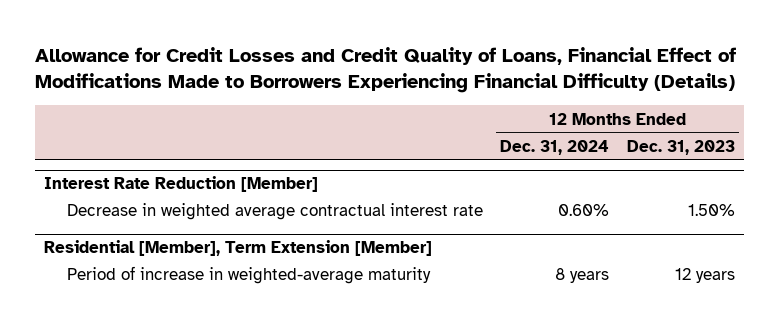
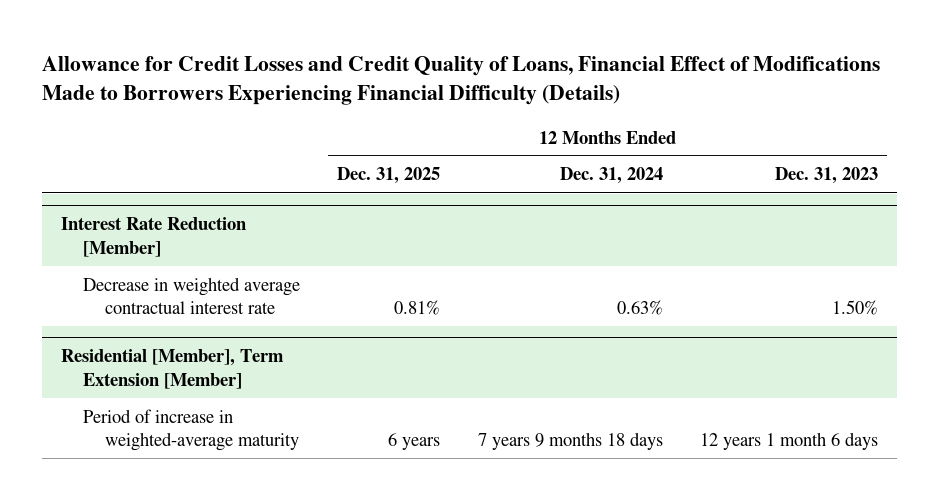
- | 12 Months Ended Dec. 31, 2024 | 12 Months Ended Dec. 31, 2023
+ | 12 Months Ended Dec. 31, 2025 | 12 Months Ended Dec. 31, 2024 | 12 Months Ended Dec. 31, 2023
@ Interest Rate Reduction [Member]
- Decrease in weighted average contractual interest rate | 0.60% | 1.50%
+ Decrease in weighted average contractual interest rate | 0.81% | 0.63% | 1.50%
@ Residential [Member], Term Extension [Member]
- Period of increase in weighted-average maturity | 8 years | 12 years
+ Period of increase in weighted-average maturity | 6 years | 7 years 9 months 18 days | 12 years 1 month 6 days

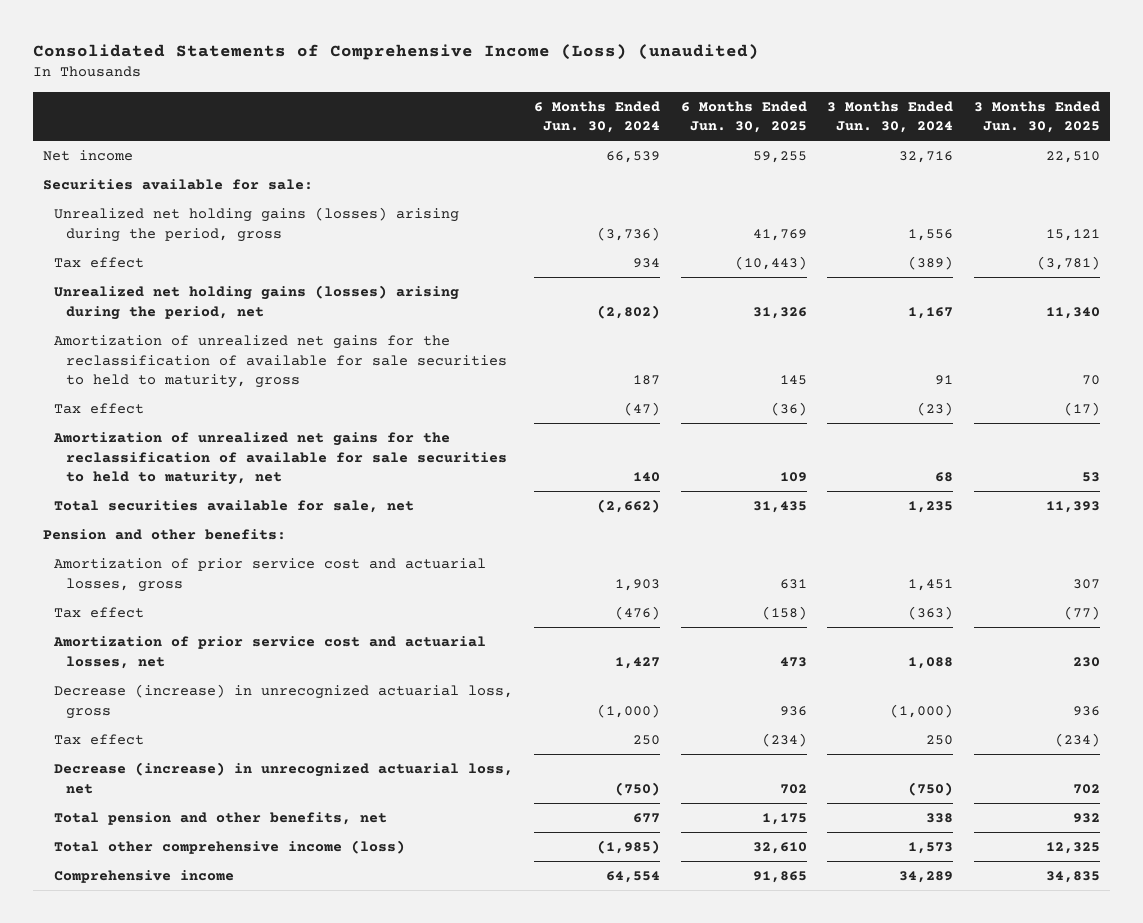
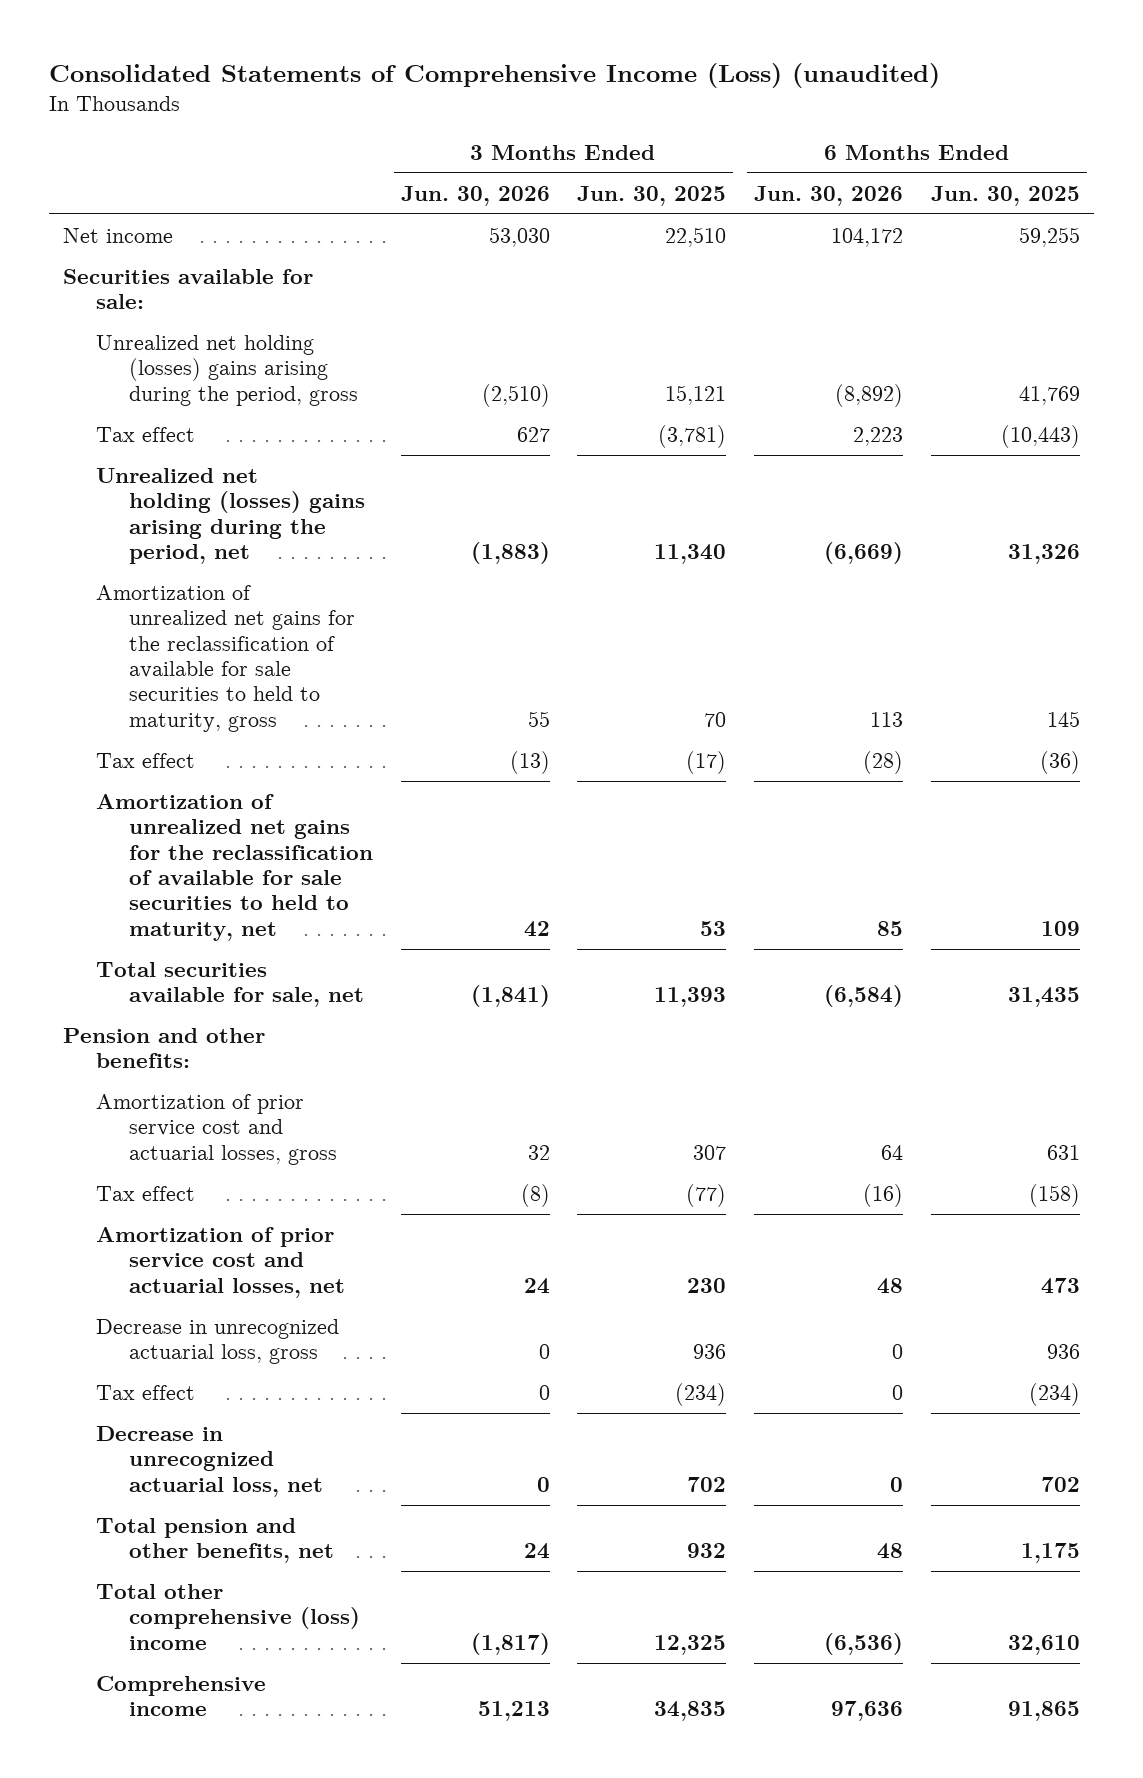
- | 6 Months Ended Jun. 30, 2024 | 6 Months Ended Jun. 30, 2025 | 3 Months Ended Jun. 30, 2024 | 3 Months Ended Jun. 30, 2025
+ | 3 Months Ended Jun. 30, 2026 | 3 Months Ended Jun. 30, 2025 | 6 Months Ended Jun. 30, 2026 | 6 Months Ended Jun. 30, 2025
- Unrealized net holding gains (losses) arising during the period, gross | (3,736) | 41,769 | 1,556 | 15,121
+ Unrealized net holding (losses) gains arising during the period, gross | (2,510) | 15,121 | (8,892) | 41,769
- Unrealized net holding gains (losses) arising during the period, net | (2,802) | 31,326 | 1,167 | 11,340
+ Unrealized net holding (losses) gains arising during the period, net | (1,883) | 11,340 | (6,669) | 31,326
- Decrease (increase) in unrecognized actuarial loss, gross | (1,000) | 936 | (1,000) | 936
+ Decrease in unrecognized actuarial loss, gross | 0 | 936 | 0 | 936
- Decrease (increase) in unrecognized actuarial loss, net | (750) | 702 | (750) | 702
+ Decrease in unrecognized actuarial loss, net | 0 | 702 | 0 | 702
- Total other comprehensive income (loss) | (1,985) | 32,610 | 1,573 | 12,325
+ Total other comprehensive (loss) income | (1,817) | 12,325 | (6,536) | 32,610

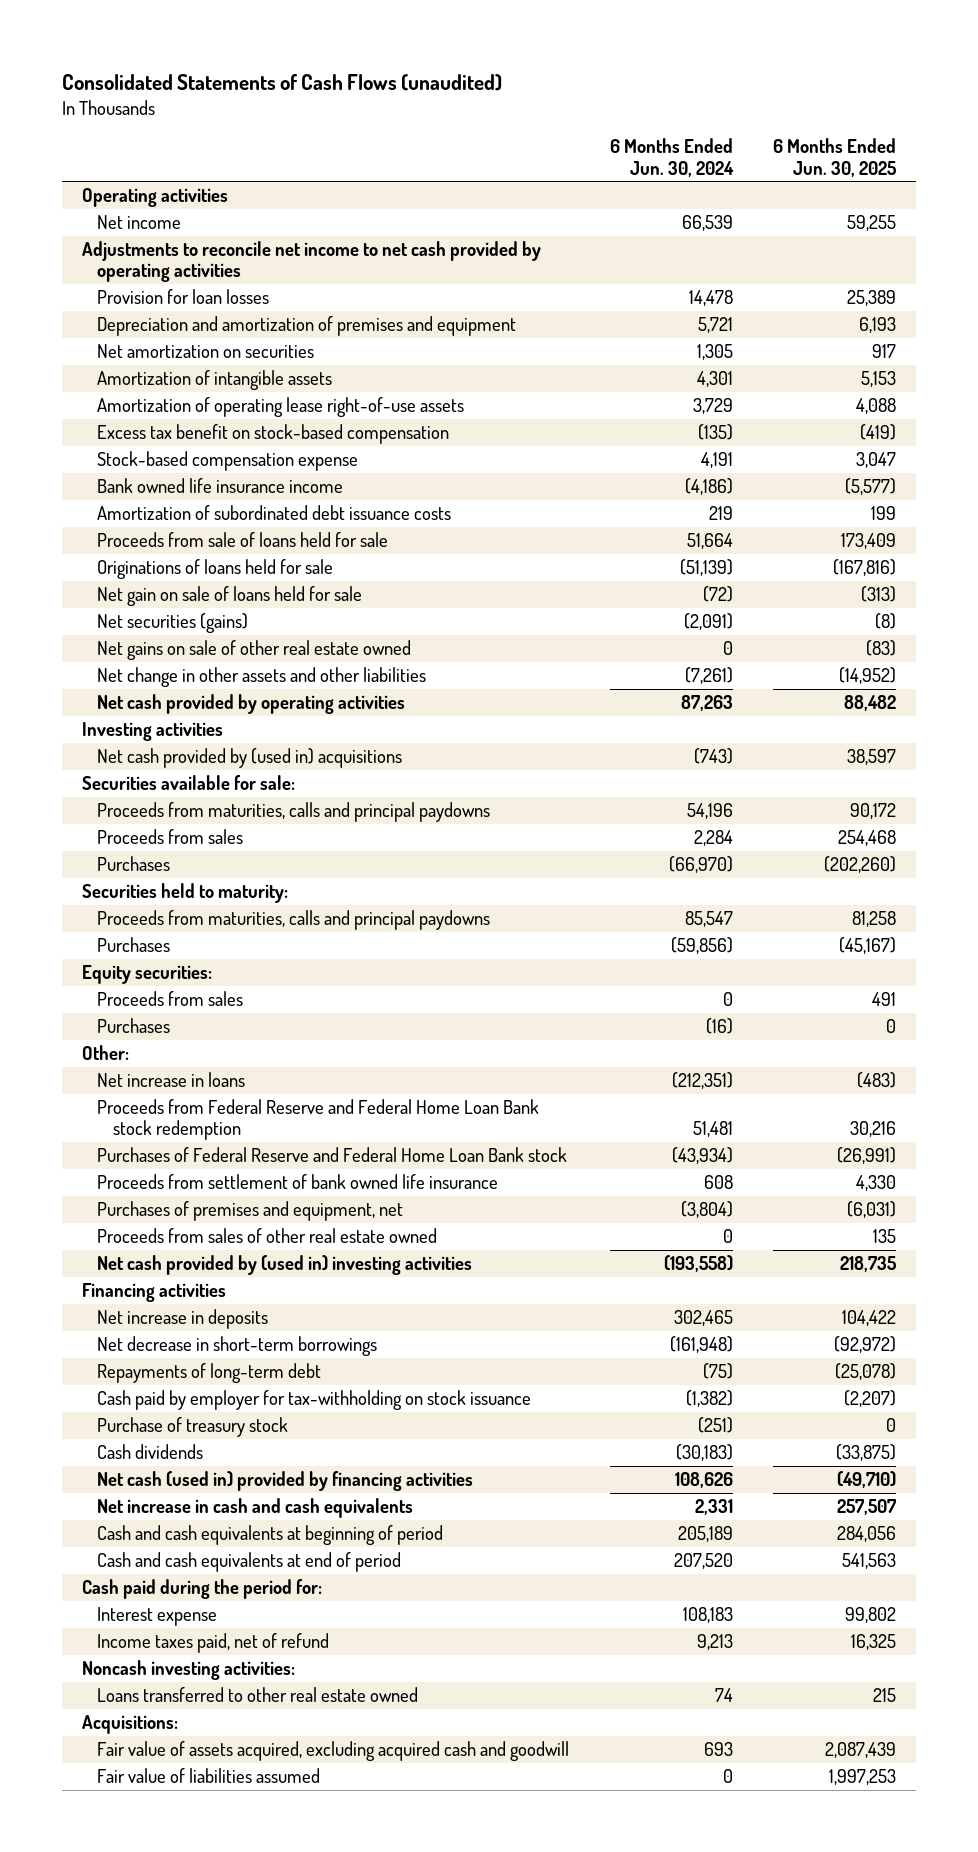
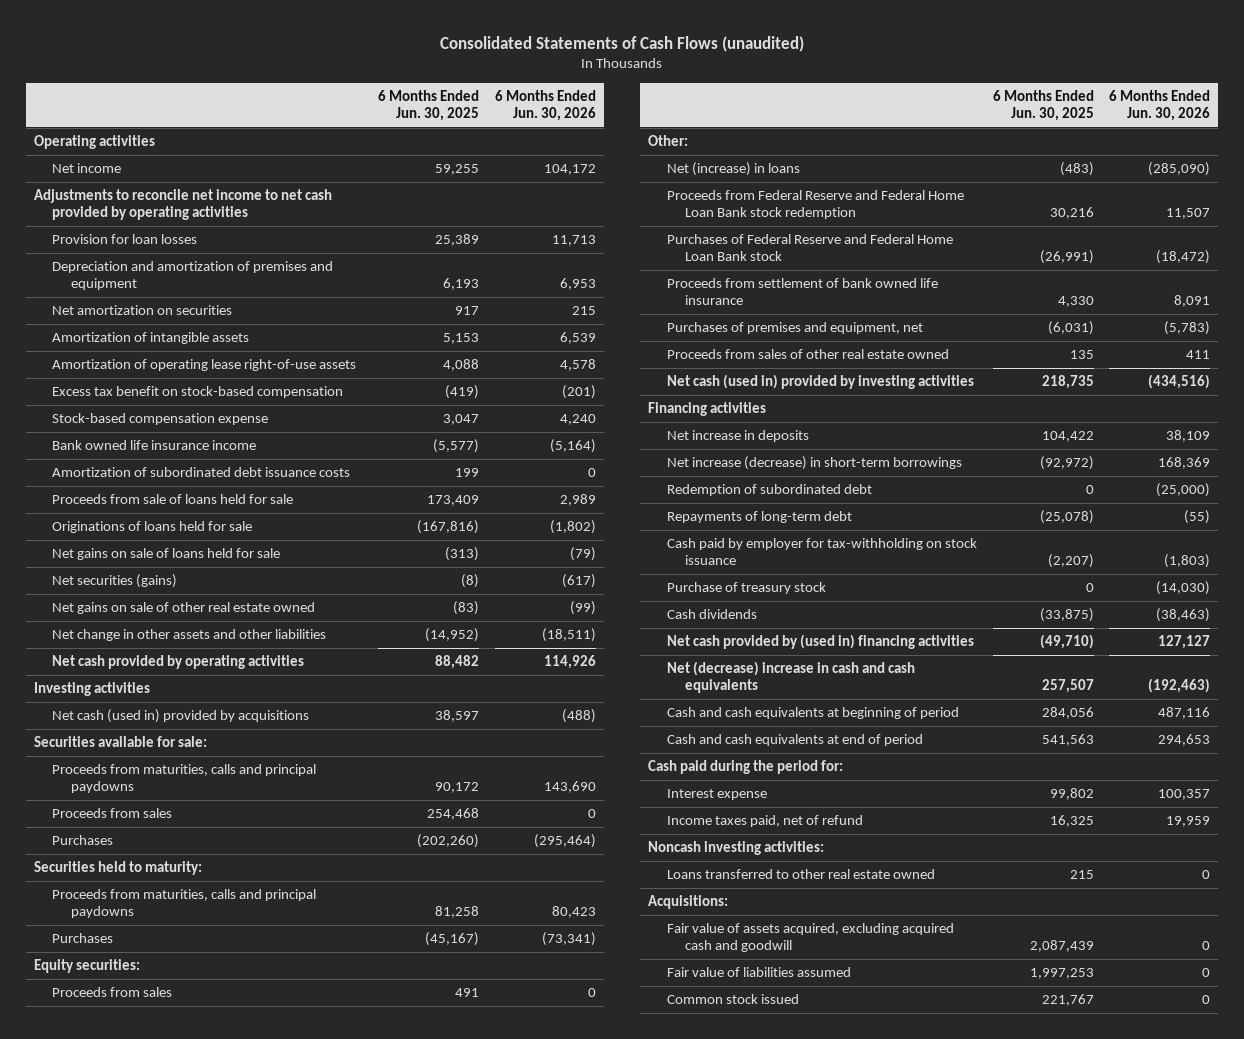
- | 6 Months Ended Jun. 30, 2024 | 6 Months Ended Jun. 30, 2025
+ | 6 Months Ended Jun. 30, 2025 | 6 Months Ended Jun. 30, 2026
- Net gain on sale of loans held for sale | (72) | (313)
+ Net gains on sale of loans held for sale | (313) | (79)
- Net cash provided by (used in) acquisitions | (743) | 38,597
+ Net cash (used in) provided by acquisitions | 38,597 | (488)
- Purchases | (16) | 0
- Net increase in loans | (212,351) | (483)
+ Net (increase) in loans | (483) | (285,090)
- Net cash provided by (used in) investing activities | (193,558) | 218,735
+ Net cash (used in) provided by investing activities | 218,735 | (434,516)
- Net decrease in short-term borrowings | (161,948) | (92,972)
+ Net increase (decrease) in short-term borrowings | (92,972) | 168,369
+ Redemption of subordinated debt | 0 | (25,000)
- Net cash (used in) provided by financing activities | 108,626 | (49,710)
- Net increase in cash and cash equivalents | 2,331 | 257,507
+ Net cash provided by (used in) financing activities | (49,710) | 127,127
+ Net (decrease) increase in cash and cash equivalents | 257,507 | (192,463)
+ Common stock issued | 221,767 | 0

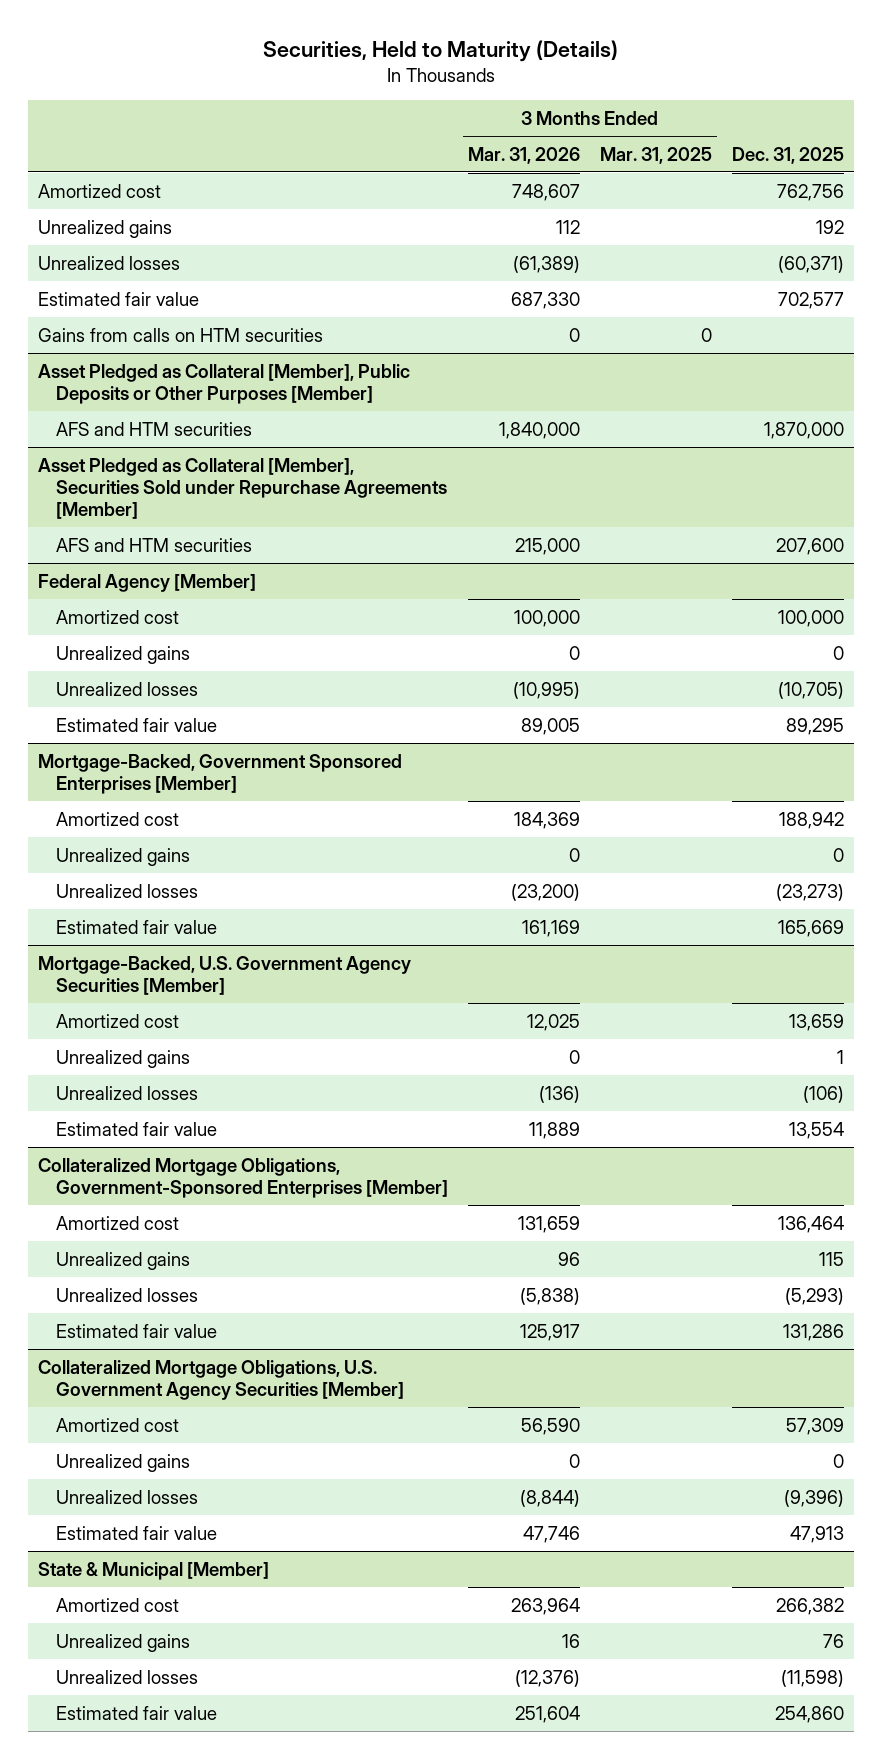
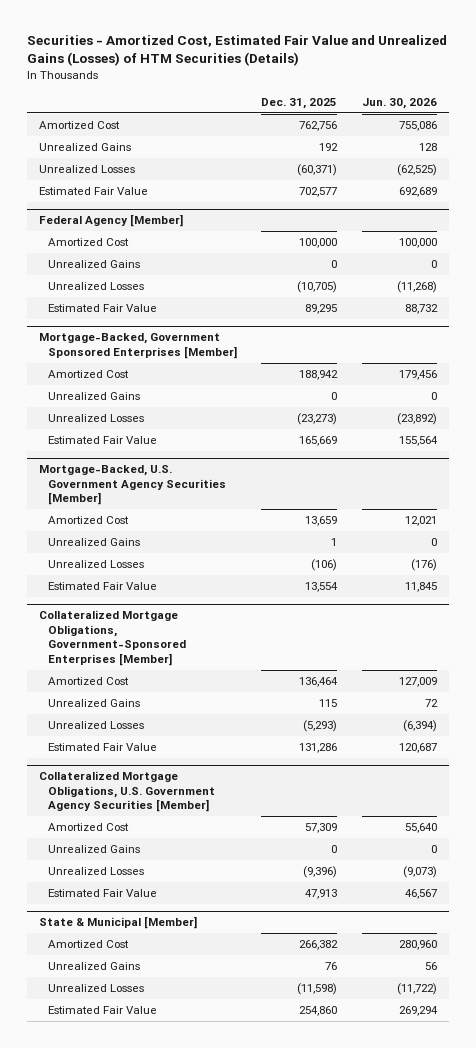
- Securities, Held to Maturity (Details)
+ Securities - Amortized Cost, Estimated Fair Value and Unrealized Gains (Losses) of HTM Securities (Details)
- | 3 Months Ended Mar. 31, 2026 | 3 Months Ended Mar. 31, 2025 | Dec. 31, 2025
+ | Dec. 31, 2025 | Jun. 30, 2026
- Amortized cost | 748,607 | | 762,756
- Unrealized gains | 112 | | 192
- Unrealized losses | (61,389) | | (60,371)
- Estimated fair value | 687,330 | | 702,577
- Gains from calls on HTM securities | 0 | 0 |
- Asset Pledged as Collateral [Member], Public Deposits or Other Purposes [Member]
- AFS and HTM securities | 1,840,000 | | 1,870,000
- Asset Pledged as Collateral [Member], Securities Sold under Repurchase Agreements [Member]
- AFS and HTM securities | 215,000 | | 207,600
+ Amortized Cost | 762,756 | 755,086
+ Unrealized Gains | 192 | 128
+ Unrealized Losses | (60,371) | (62,525)
+ Estimated Fair Value | 702,577 | 692,689
@ Federal Agency [Member]
- Amortized cost | 100,000 | | 100,000
- Unrealized gains | 0 | | 0
- Unrealized losses | (10,995) | | (10,705)
- Estimated fair value | 89,005 | | 89,295
+ Amortized Cost | 100,000 | 100,000
+ Unrealized Gains | 0 | 0
+ Unrealized Losses | (10,705) | (11,268)
+ Estimated Fair Value | 89,295 | 88,732
@ Mortgage-Backed, Government Sponsored Enterprises [Member]
- Amortized cost | 184,369 | | 188,942
- Unrealized gains | 0 | | 0
- Unrealized losses | (23,200) | | (23,273)
- Estimated fair value | 161,169 | | 165,669
+ Amortized Cost | 188,942 | 179,456
+ Unrealized Gains | 0 | 0
+ Unrealized Losses | (23,273) | (23,892)
+ Estimated Fair Value | 165,669 | 155,564
@ Mortgage-Backed, U.S. Government Agency Securities [Member]
- Amortized cost | 12,025 | | 13,659
- Unrealized gains | 0 | | 1
- Unrealized losses | (136) | | (106)
- Estimated fair value | 11,889 | | 13,554
+ Amortized Cost | 13,659 | 12,021
+ Unrealized Gains | 1 | 0
+ Unrealized Losses | (106) | (176)
+ Estimated Fair Value | 13,554 | 11,845
@ Collateralized Mortgage Obligations, Government-Sponsored Enterprises [Member]
- Amortized cost | 131,659 | | 136,464
- Unrealized gains | 96 | | 115
- Unrealized losses | (5,838) | | (5,293)
- Estimated fair value | 125,917 | | 131,286
+ Amortized Cost | 136,464 | 127,009
+ Unrealized Gains | 115 | 72
+ Unrealized Losses | (5,293) | (6,394)
+ Estimated Fair Value | 131,286 | 120,687
@ Collateralized Mortgage Obligations, U.S. Government Agency Securities [Member]
- Amortized cost | 56,590 | | 57,309
- Unrealized gains | 0 | | 0
- Unrealized losses | (8,844) | | (9,396)
- Estimated fair value | 47,746 | | 47,913
+ Amortized Cost | 57,309 | 55,640
+ Unrealized Gains | 0 | 0
+ Unrealized Losses | (9,396) | (9,073)
+ Estimated Fair Value | 47,913 | 46,567
@ State & Municipal [Member]
- Amortized cost | 263,964 | | 266,382
- Unrealized gains | 16 | | 76
- Unrealized losses | (12,376) | | (11,598)
- Estimated fair value | 251,604 | | 254,860
+ Amortized Cost | 266,382 | 280,960
+ Unrealized Gains | 76 | 56
+ Unrealized Losses | (11,598) | (11,722)
+ Estimated Fair Value | 254,860 | 269,294

